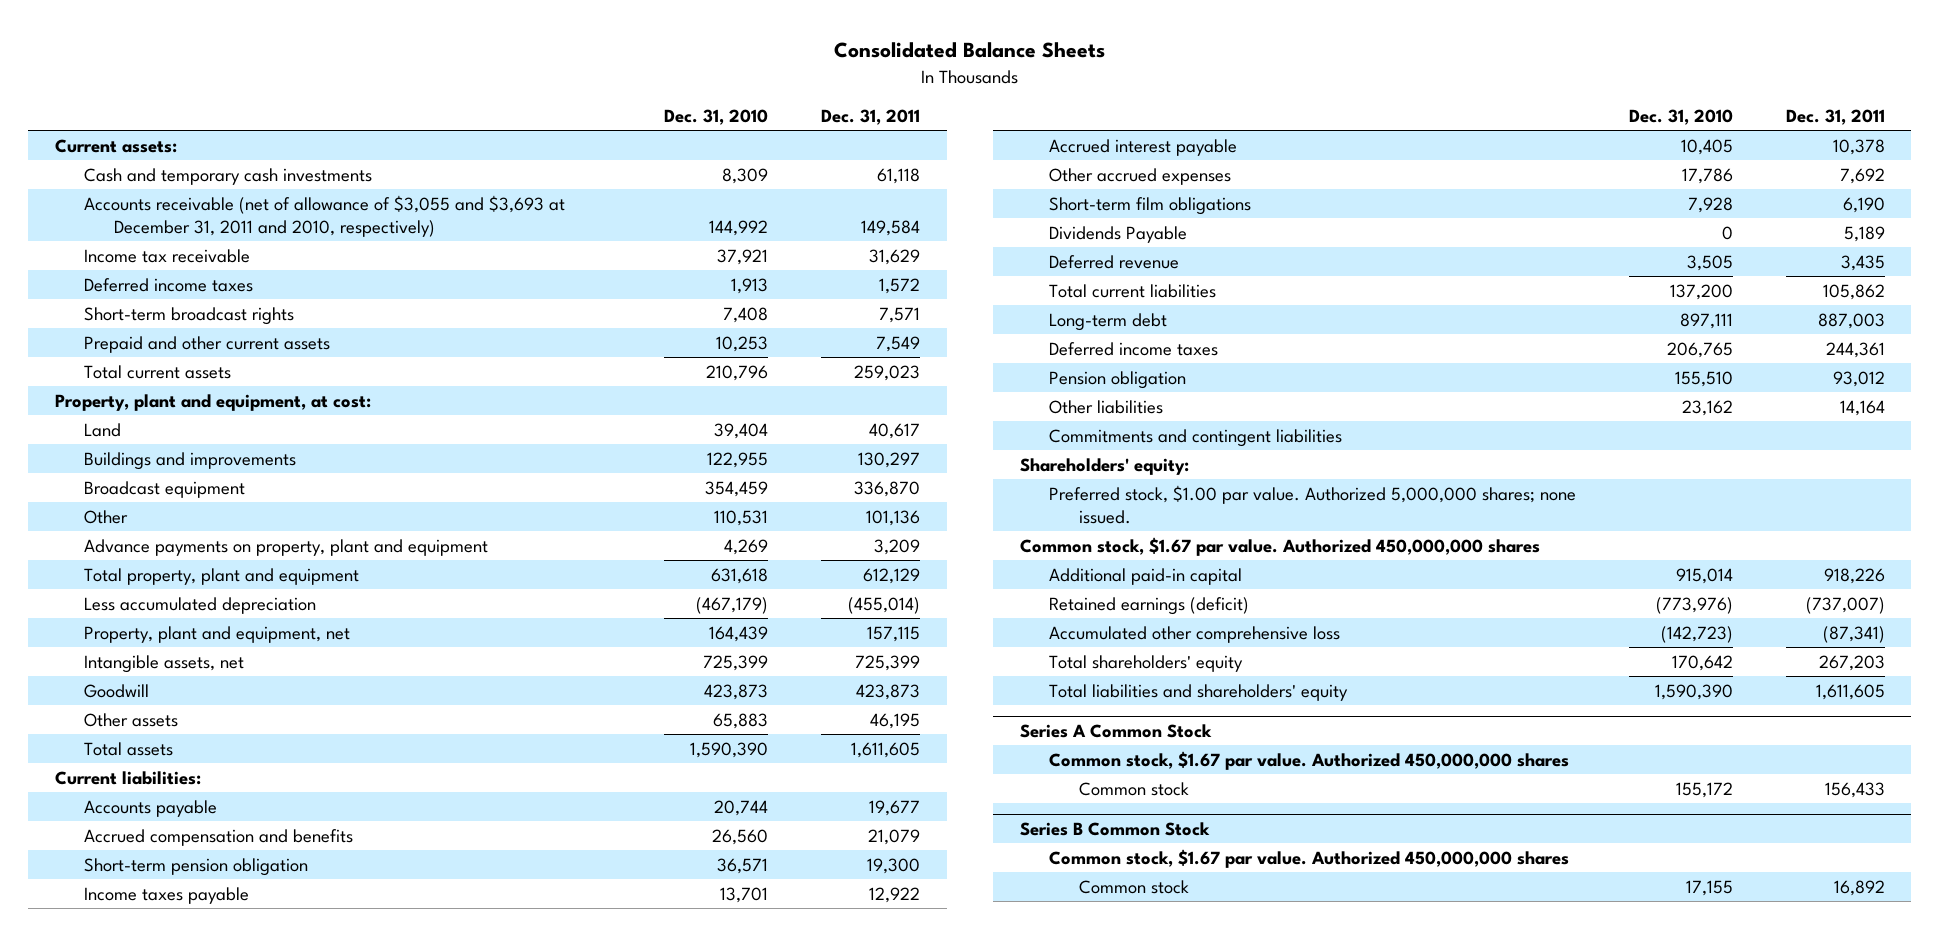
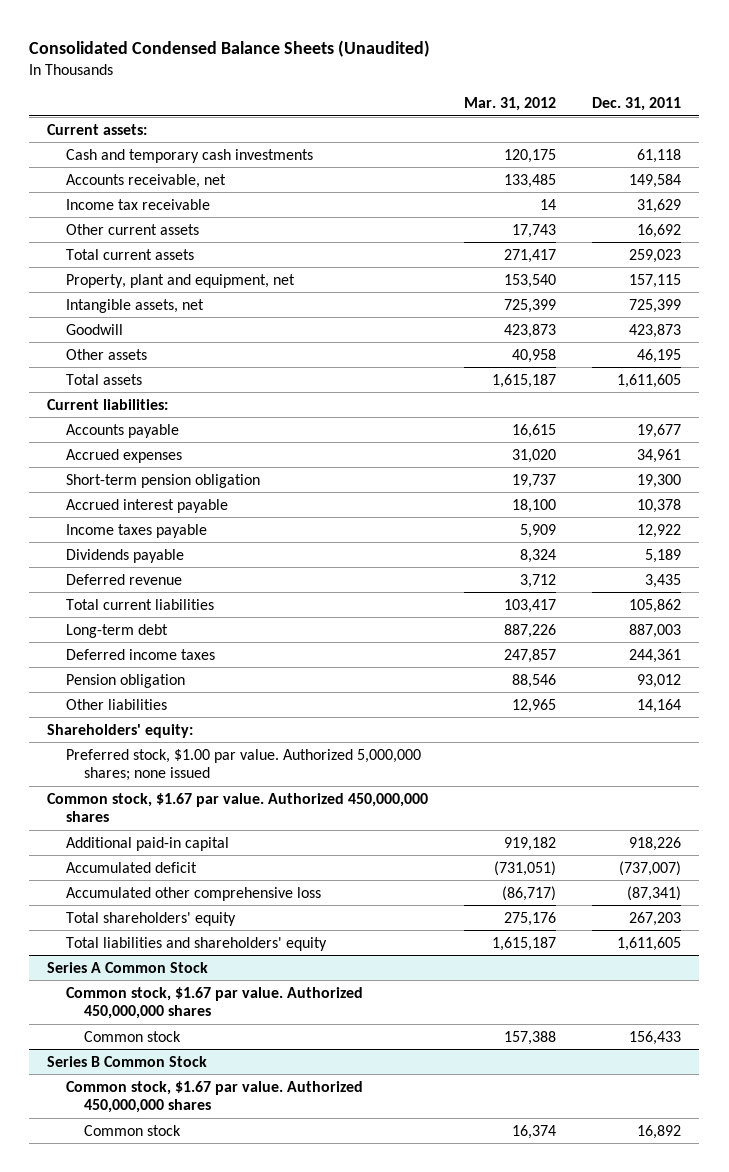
- Consolidated Balance Sheets
+ Consolidated Condensed Balance Sheets (Unaudited)
- | Dec. 31, 2010 | Dec. 31, 2011
+ | Mar. 31, 2012 | Dec. 31, 2011
- Accounts receivable (net of allowance of $3,055 and $3,693 at December 31, 2011 and 2010, respectively) | 144,992 | 149,584
+ Accounts receivable, net | 133,485 | 149,584
- Deferred income taxes | 1,913 | 1,572
- Short-term broadcast rights | 7,408 | 7,571
- Prepaid and other current assets | 10,253 | 7,549
+ Other current assets | 17,743 | 16,692
- Property, plant and equipment, at cost:
- Land | 39,404 | 40,617
- Buildings and improvements | 122,955 | 130,297
- Broadcast equipment | 354,459 | 336,870
- Other | 110,531 | 101,136
- Advance payments on property, plant and equipment | 4,269 | 3,209
- Total property, plant and equipment | 631,618 | 612,129
- Less accumulated depreciation | (467,179) | (455,014)
- Accrued compensation and benefits | 26,560 | 21,079
+ Accrued expenses | 31,020 | 34,961
- Other accrued expenses | 17,786 | 7,692
- Short-term film obligations | 7,928 | 6,190
- Dividends Payable | 0 | 5,189
moved down: Income taxes payable | 5,909 | 12,922
+ Dividends payable | 8,324 | 5,189
- Commitments and contingent liabilities
- Preferred stock, $1.00 par value. Authorized 5,000,000 shares; none issued.
+ Preferred stock, $1.00 par value. Authorized 5,000,000 shares; none issued
- Retained earnings (deficit) | (773,976) | (737,007)
+ Accumulated deficit | (731,051) | (737,007)

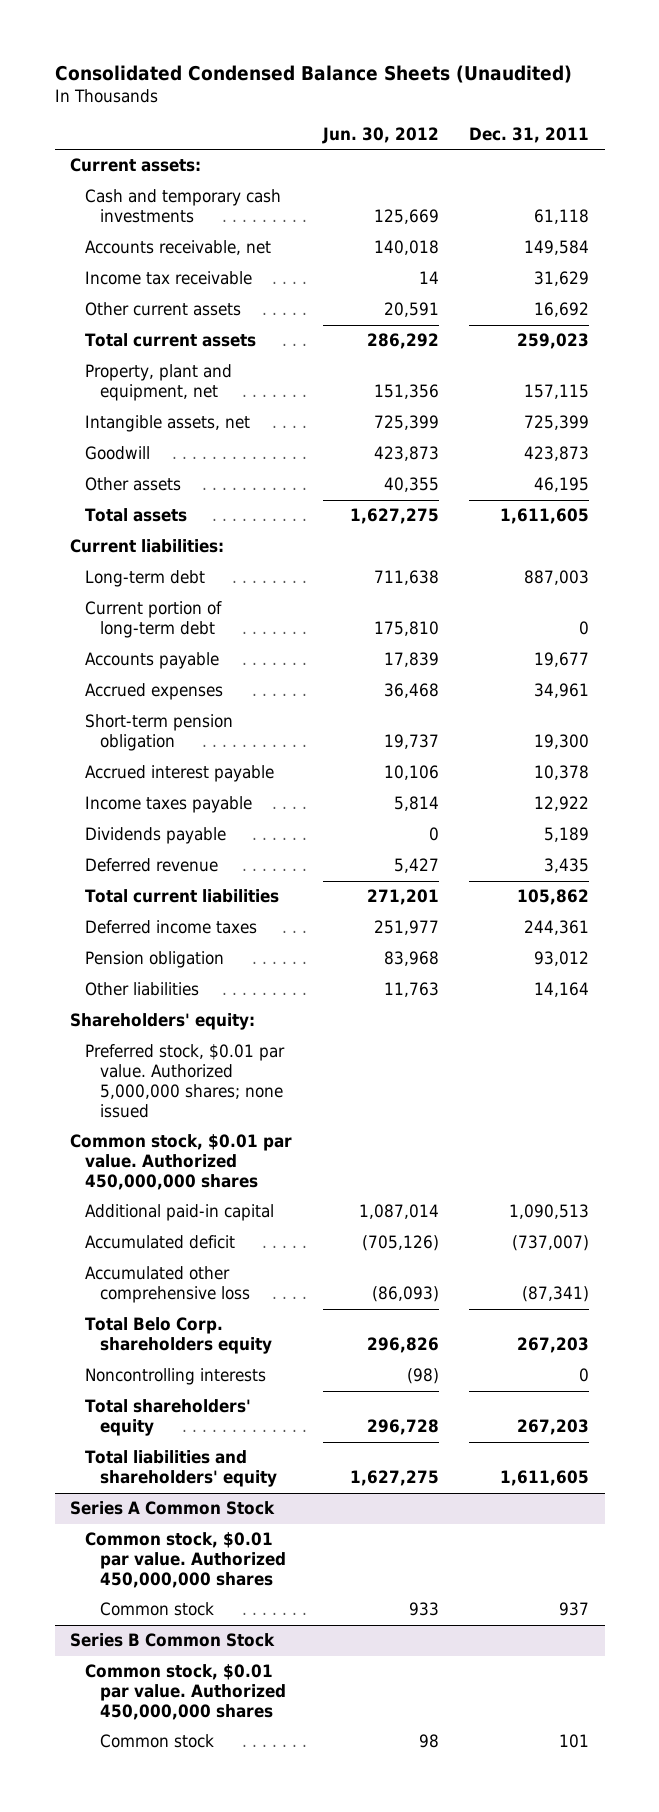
- | Mar. 31, 2012 | Dec. 31, 2011
+ | Jun. 30, 2012 | Dec. 31, 2011
moved up: Long-term debt | 711,638 | 887,003
+ Current portion of long-term debt | 175,810 | 0
- Preferred stock, $1.00 par value. Authorized 5,000,000 shares; none issued
- Common stock, $1.67 par value. Authorized 450,000,000 shares
- Additional paid-in capital | 919,182 | 918,226
+ Preferred stock, $0.01 par value. Authorized 5,000,000 shares; none issued
+ Common stock, $0.01 par value. Authorized 450,000,000 shares
+ Additional paid-in capital | 1,087,014 | 1,090,513
+ Total Belo Corp. shareholders equity | 296,826 | 267,203
+ Noncontrolling interests | (98) | 0
@ Series A Common Stock
- Common stock, $1.67 par value. Authorized 450,000,000 shares
- Common stock | 157,388 | 156,433
+ Common stock, $0.01 par value. Authorized 450,000,000 shares
+ Common stock | 933 | 937
@ Series B Common Stock
- Common stock, $1.67 par value. Authorized 450,000,000 shares
- Common stock | 16,374 | 16,892
+ Common stock, $0.01 par value. Authorized 450,000,000 shares
+ Common stock | 98 | 101

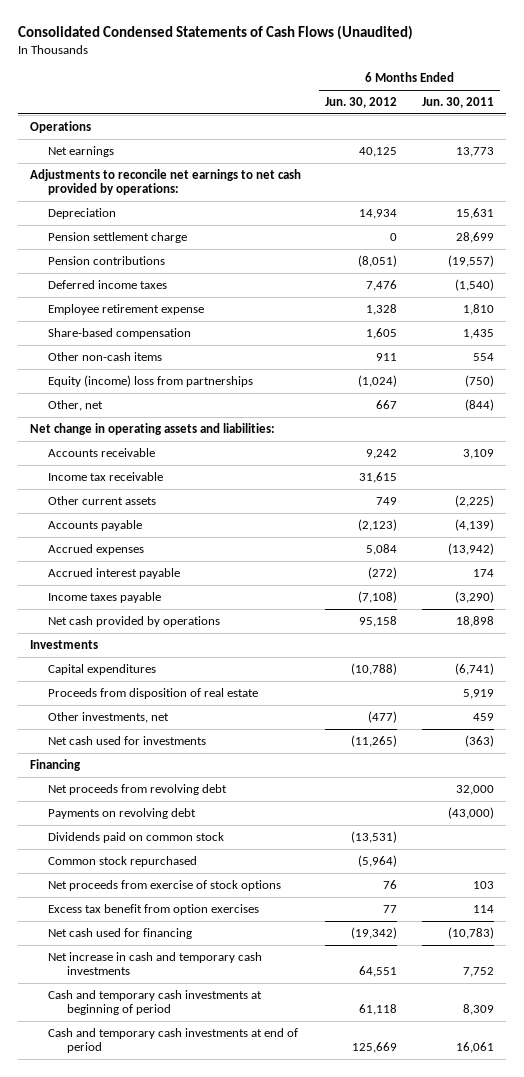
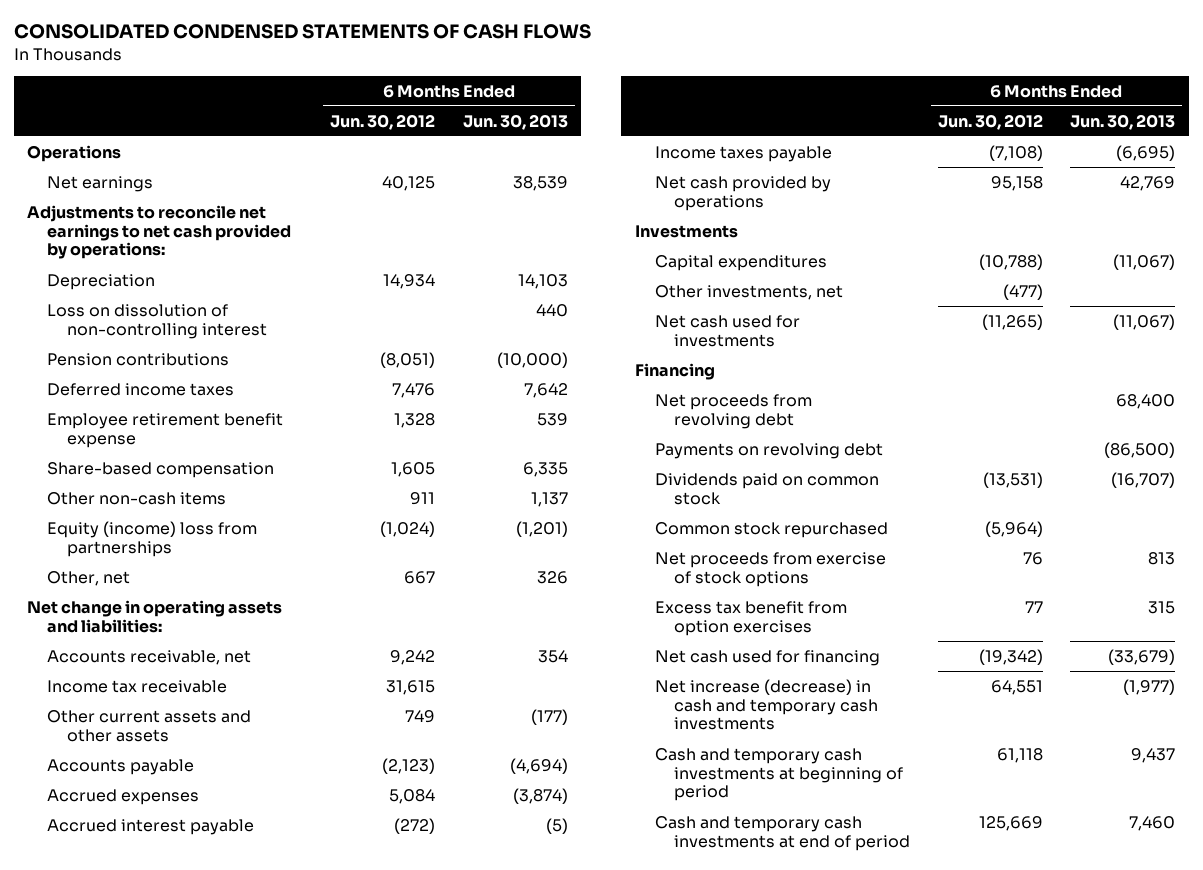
- Consolidated Condensed Statements of Cash Flows (Unaudited)
+ CONSOLIDATED CONDENSED STATEMENTS OF CASH FLOWS
- | 6 Months Ended Jun. 30, 2012 | 6 Months Ended Jun. 30, 2011
+ | 6 Months Ended Jun. 30, 2012 | 6 Months Ended Jun. 30, 2013
- Pension settlement charge | 0 | 28,699
+ Loss on dissolution of non-controlling interest | | 440
- Employee retirement expense | 1,328 | 1,810
+ Employee retirement benefit expense | 1,328 | 539
- Accounts receivable | 9,242 | 3,109
+ Accounts receivable, net | 9,242 | 354
- Other current assets | 749 | (2,225)
+ Other current assets and other assets | 749 | (177)
- Proceeds from disposition of real estate | | 5,919
- Net increase in cash and temporary cash investments | 64,551 | 7,752
+ Net increase (decrease) in cash and temporary cash investments | 64,551 | (1,977)

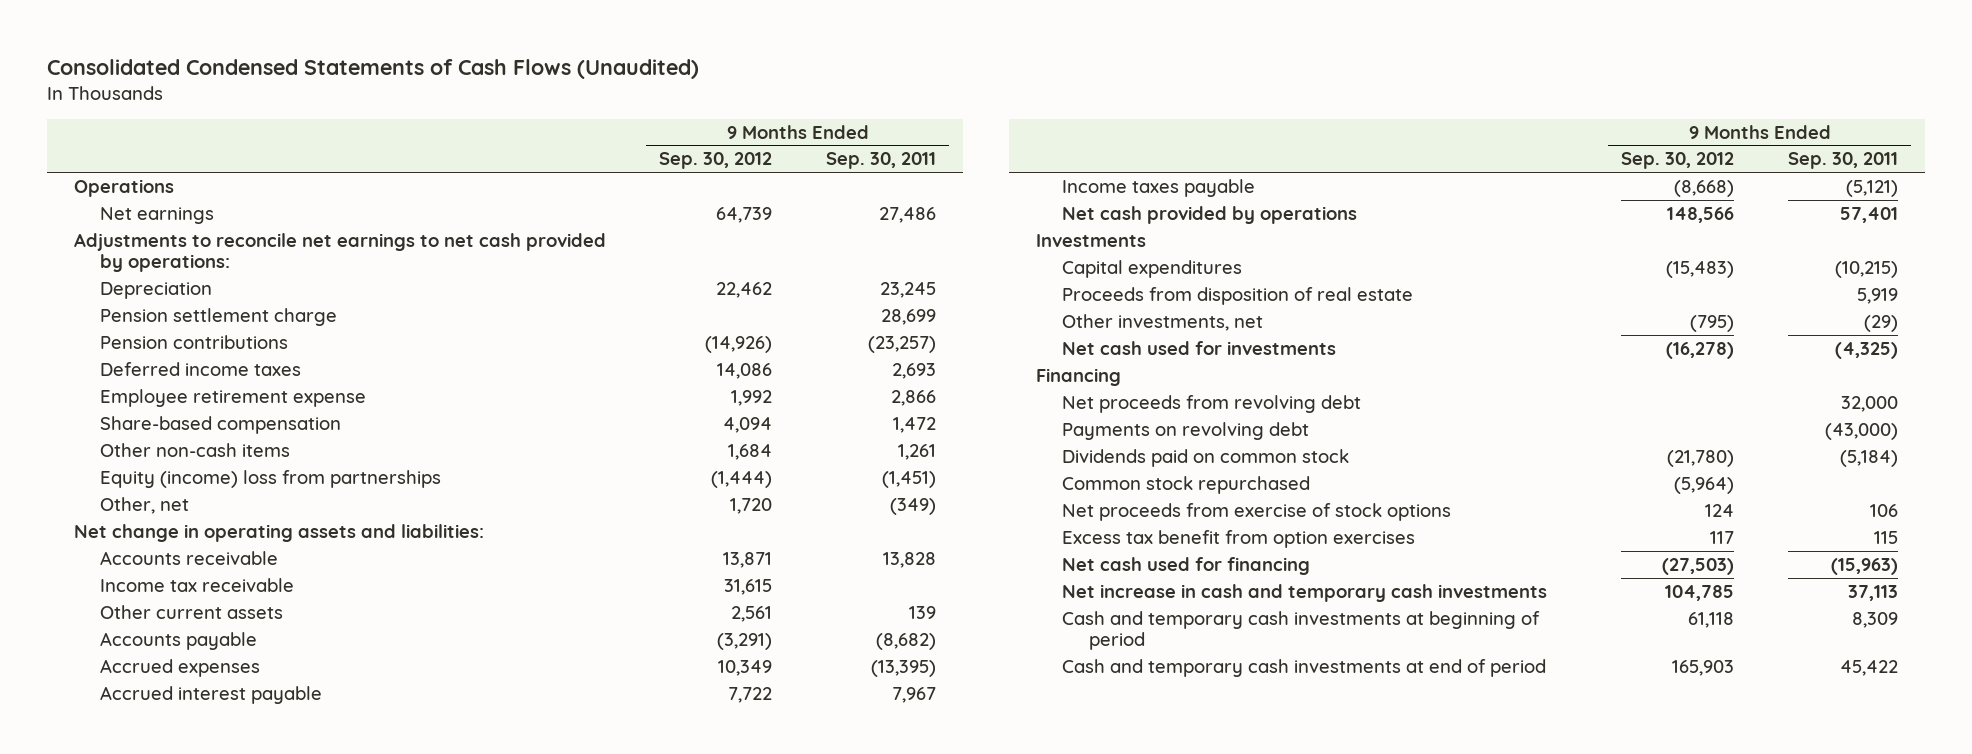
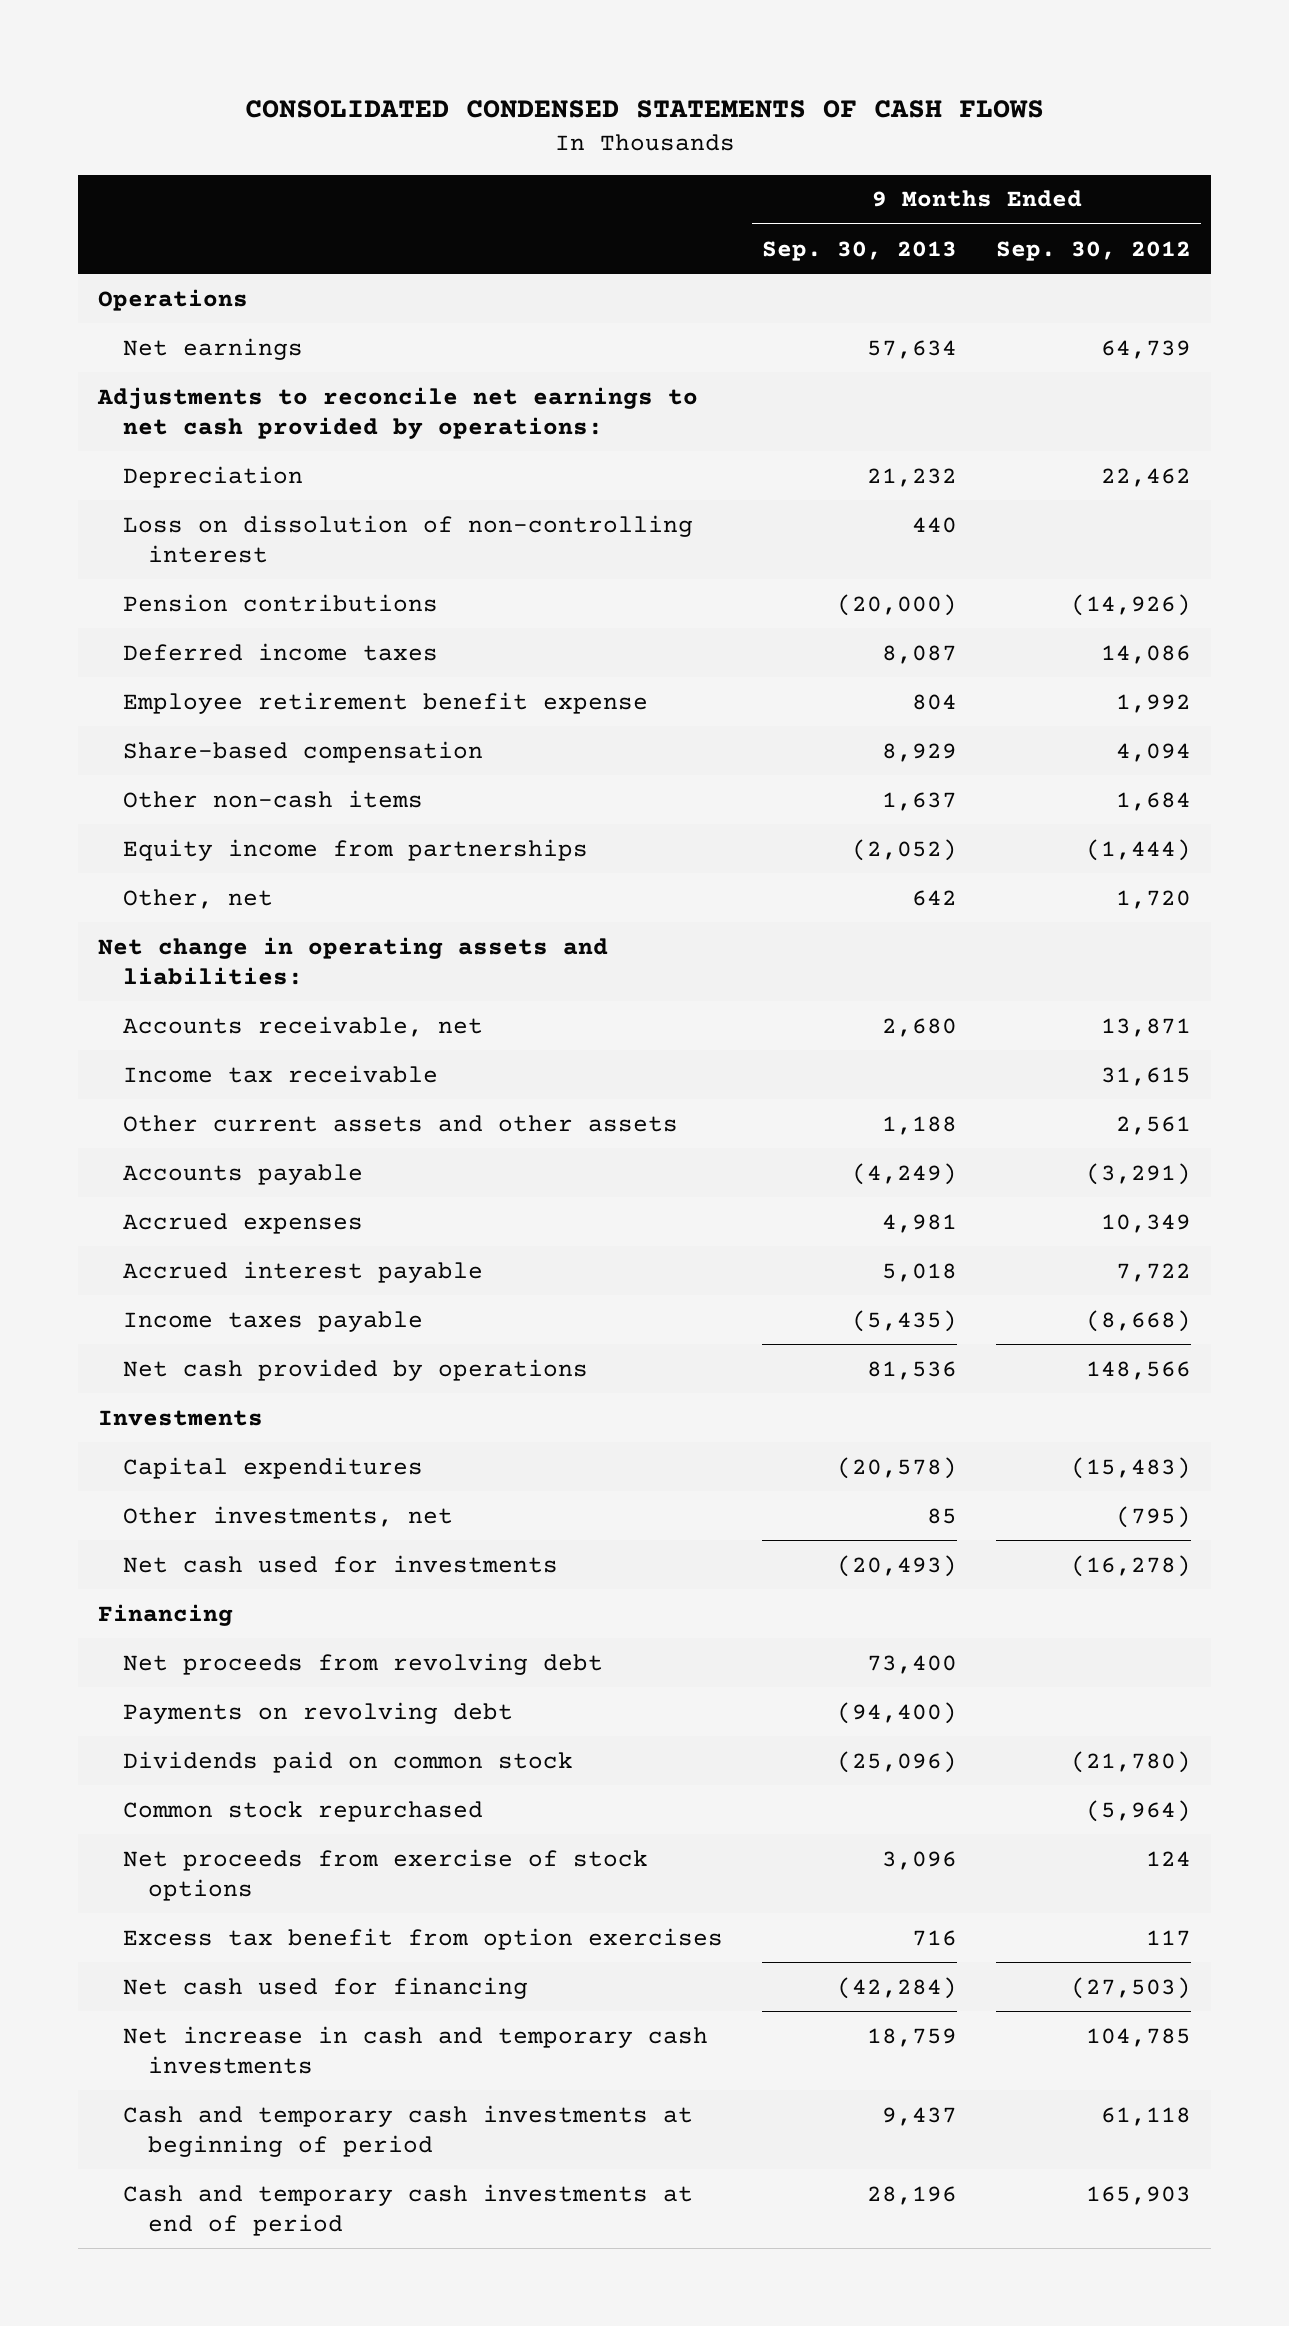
- Consolidated Condensed Statements of Cash Flows (Unaudited)
+ CONSOLIDATED CONDENSED STATEMENTS OF CASH FLOWS
- | 9 Months Ended Sep. 30, 2012 | 9 Months Ended Sep. 30, 2011
+ | 9 Months Ended Sep. 30, 2013 | 9 Months Ended Sep. 30, 2012
- Pension settlement charge | | 28,699
+ Loss on dissolution of non-controlling interest | 440 |
- Employee retirement expense | 1,992 | 2,866
+ Employee retirement benefit expense | 804 | 1,992
- Equity (income) loss from partnerships | (1,444) | (1,451)
+ Equity income from partnerships | (2,052) | (1,444)
- Accounts receivable | 13,871 | 13,828
+ Accounts receivable, net | 2,680 | 13,871
- Other current assets | 2,561 | 139
+ Other current assets and other assets | 1,188 | 2,561
- Proceeds from disposition of real estate | | 5,919

